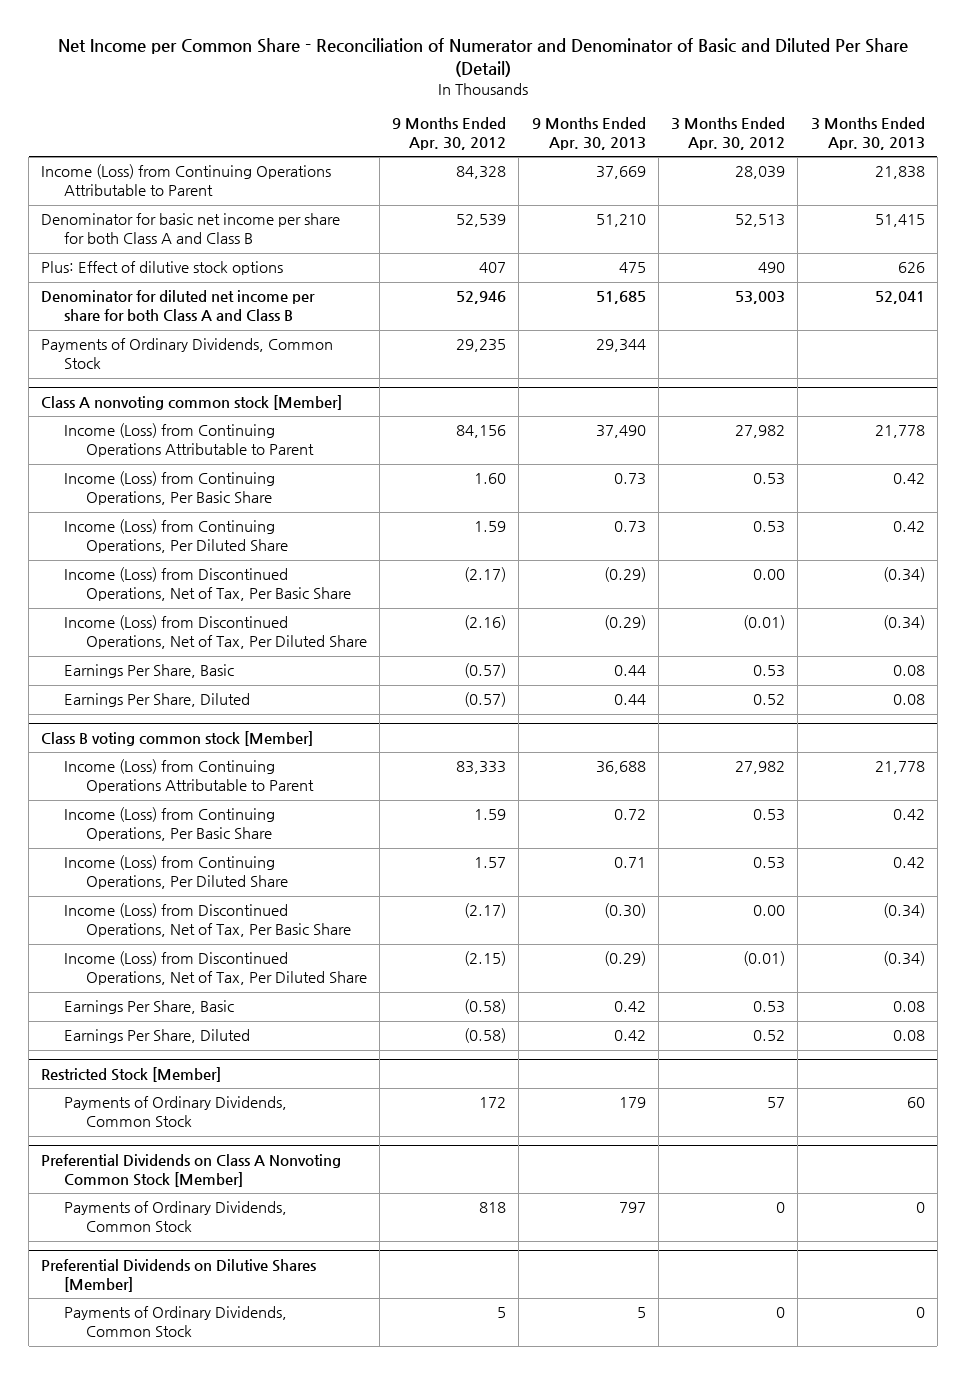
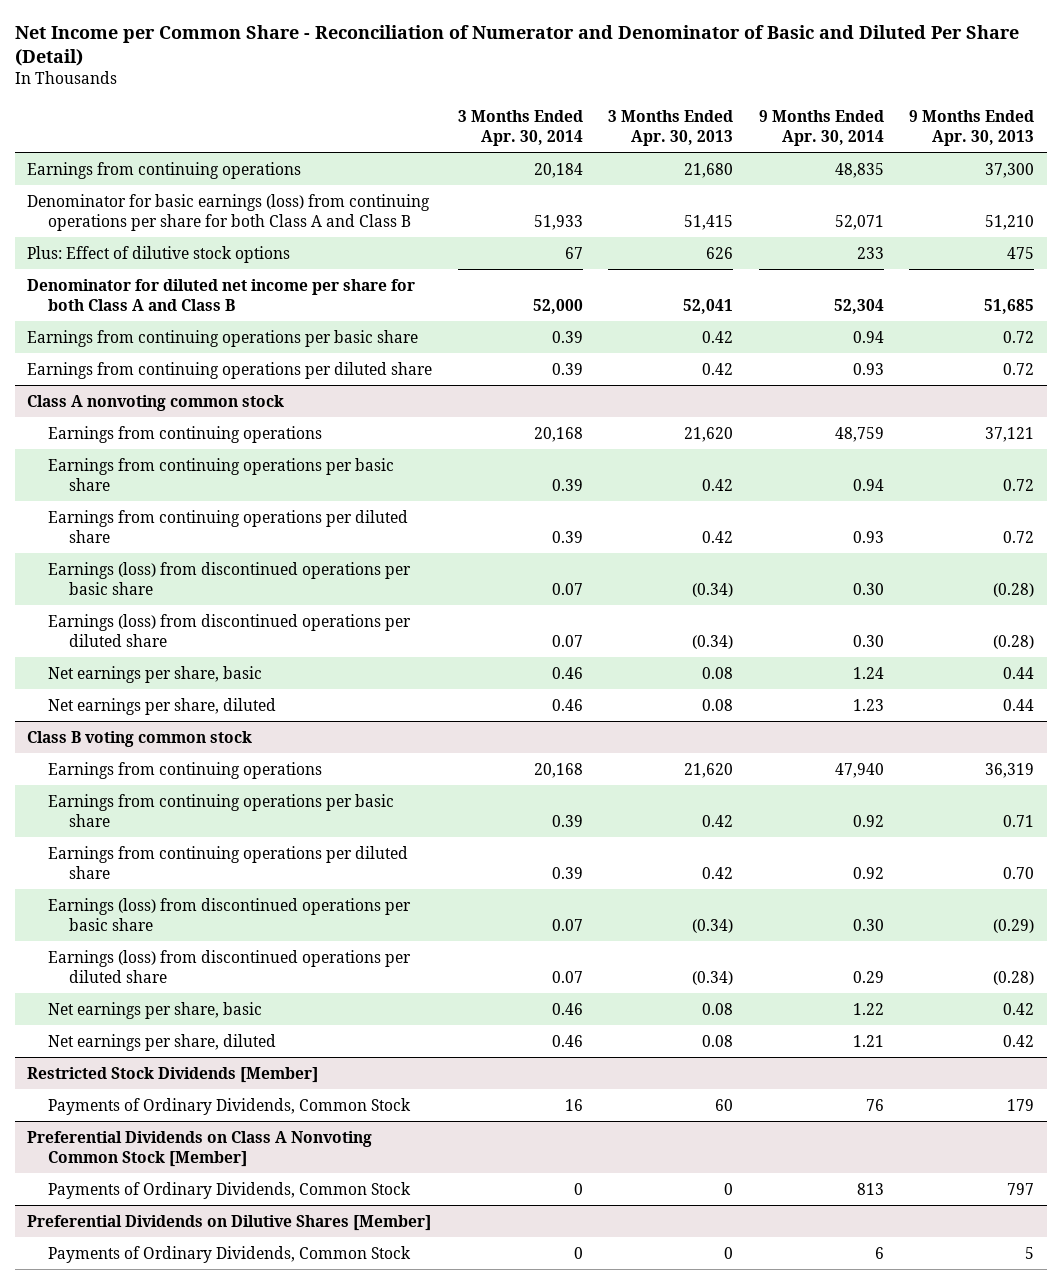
- | 9 Months Ended Apr. 30, 2012 | 9 Months Ended Apr. 30, 2013 | 3 Months Ended Apr. 30, 2012 | 3 Months Ended Apr. 30, 2013
+ | 3 Months Ended Apr. 30, 2014 | 3 Months Ended Apr. 30, 2013 | 9 Months Ended Apr. 30, 2014 | 9 Months Ended Apr. 30, 2013
- Income (Loss) from Continuing Operations Attributable to Parent | 84,328 | 37,669 | 28,039 | 21,838
- Denominator for basic net income per share for both Class A and Class B | 52,539 | 51,210 | 52,513 | 51,415
+ Earnings from continuing operations | 20,184 | 21,680 | 48,835 | 37,300
+ Denominator for basic earnings (loss) from continuing operations per share for both Class A and Class B | 51,933 | 51,415 | 52,071 | 51,210
- Payments of Ordinary Dividends, Common Stock | 29,235 | 29,344 | |
- Class A nonvoting common stock [Member]
- Income (Loss) from Continuing Operations Attributable to Parent | 84,156 | 37,490 | 27,982 | 21,778
- Income (Loss) from Continuing Operations, Per Basic Share | 1.60 | 0.73 | 0.53 | 0.42
- Income (Loss) from Continuing Operations, Per Diluted Share | 1.59 | 0.73 | 0.53 | 0.42
- Income (Loss) from Discontinued Operations, Net of Tax, Per Basic Share | (2.17) | (0.29) | 0.00 | (0.34)
- Income (Loss) from Discontinued Operations, Net of Tax, Per Diluted Share | (2.16) | (0.29) | (0.01) | (0.34)
- Earnings Per Share, Basic | (0.57) | 0.44 | 0.53 | 0.08
- Earnings Per Share, Diluted | (0.57) | 0.44 | 0.52 | 0.08
- Class B voting common stock [Member]
- Income (Loss) from Continuing Operations Attributable to Parent | 83,333 | 36,688 | 27,982 | 21,778
- Income (Loss) from Continuing Operations, Per Basic Share | 1.59 | 0.72 | 0.53 | 0.42
- Income (Loss) from Continuing Operations, Per Diluted Share | 1.57 | 0.71 | 0.53 | 0.42
- Income (Loss) from Discontinued Operations, Net of Tax, Per Basic Share | (2.17) | (0.30) | 0.00 | (0.34)
- Income (Loss) from Discontinued Operations, Net of Tax, Per Diluted Share | (2.15) | (0.29) | (0.01) | (0.34)
- Earnings Per Share, Basic | (0.58) | 0.42 | 0.53 | 0.08
- Earnings Per Share, Diluted | (0.58) | 0.42 | 0.52 | 0.08
- Restricted Stock [Member]
+ Earnings from continuing operations per basic share | 0.39 | 0.42 | 0.94 | 0.72
+ Earnings from continuing operations per diluted share | 0.39 | 0.42 | 0.93 | 0.72
+ Class A nonvoting common stock
+ Earnings from continuing operations | 20,168 | 21,620 | 48,759 | 37,121
+ Earnings from continuing operations per basic share | 0.39 | 0.42 | 0.94 | 0.72
+ Earnings from continuing operations per diluted share | 0.39 | 0.42 | 0.93 | 0.72
+ Earnings (loss) from discontinued operations per basic share | 0.07 | (0.34) | 0.30 | (0.28)
+ Earnings (loss) from discontinued operations per diluted share | 0.07 | (0.34) | 0.30 | (0.28)
+ Net earnings per share, basic | 0.46 | 0.08 | 1.24 | 0.44
+ Net earnings per share, diluted | 0.46 | 0.08 | 1.23 | 0.44
+ Class B voting common stock
+ Earnings from continuing operations | 20,168 | 21,620 | 47,940 | 36,319
+ Earnings from continuing operations per basic share | 0.39 | 0.42 | 0.92 | 0.71
+ Earnings from continuing operations per diluted share | 0.39 | 0.42 | 0.92 | 0.70
+ Earnings (loss) from discontinued operations per basic share | 0.07 | (0.34) | 0.30 | (0.29)
+ Earnings (loss) from discontinued operations per diluted share | 0.07 | (0.34) | 0.29 | (0.28)
+ Net earnings per share, basic | 0.46 | 0.08 | 1.22 | 0.42
+ Net earnings per share, diluted | 0.46 | 0.08 | 1.21 | 0.42
+ Restricted Stock Dividends [Member]

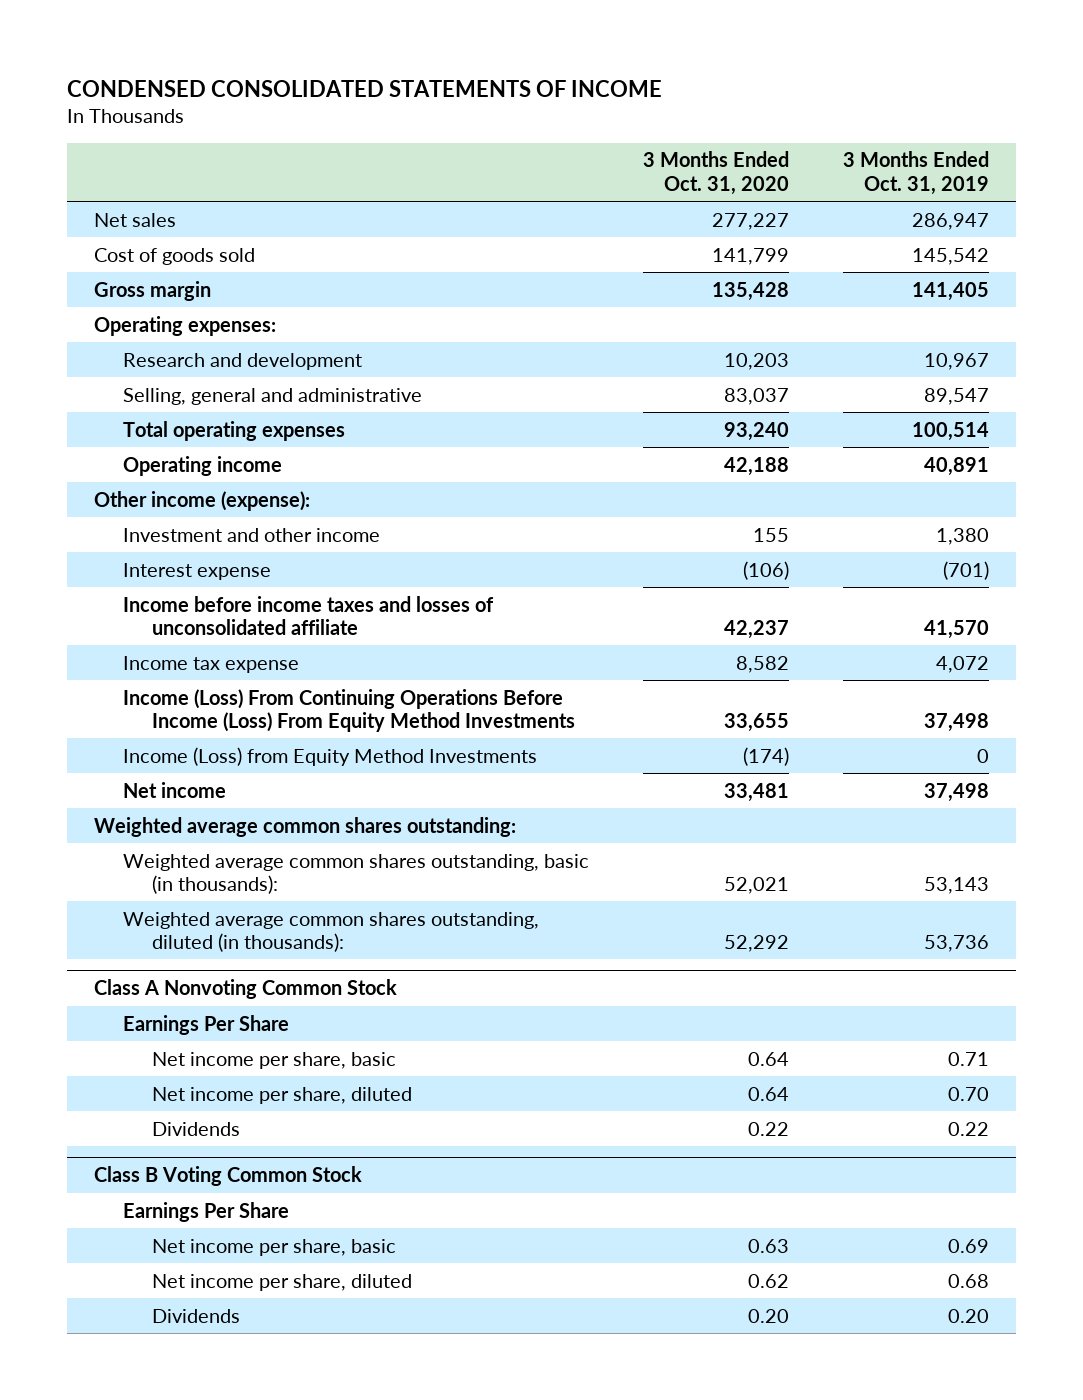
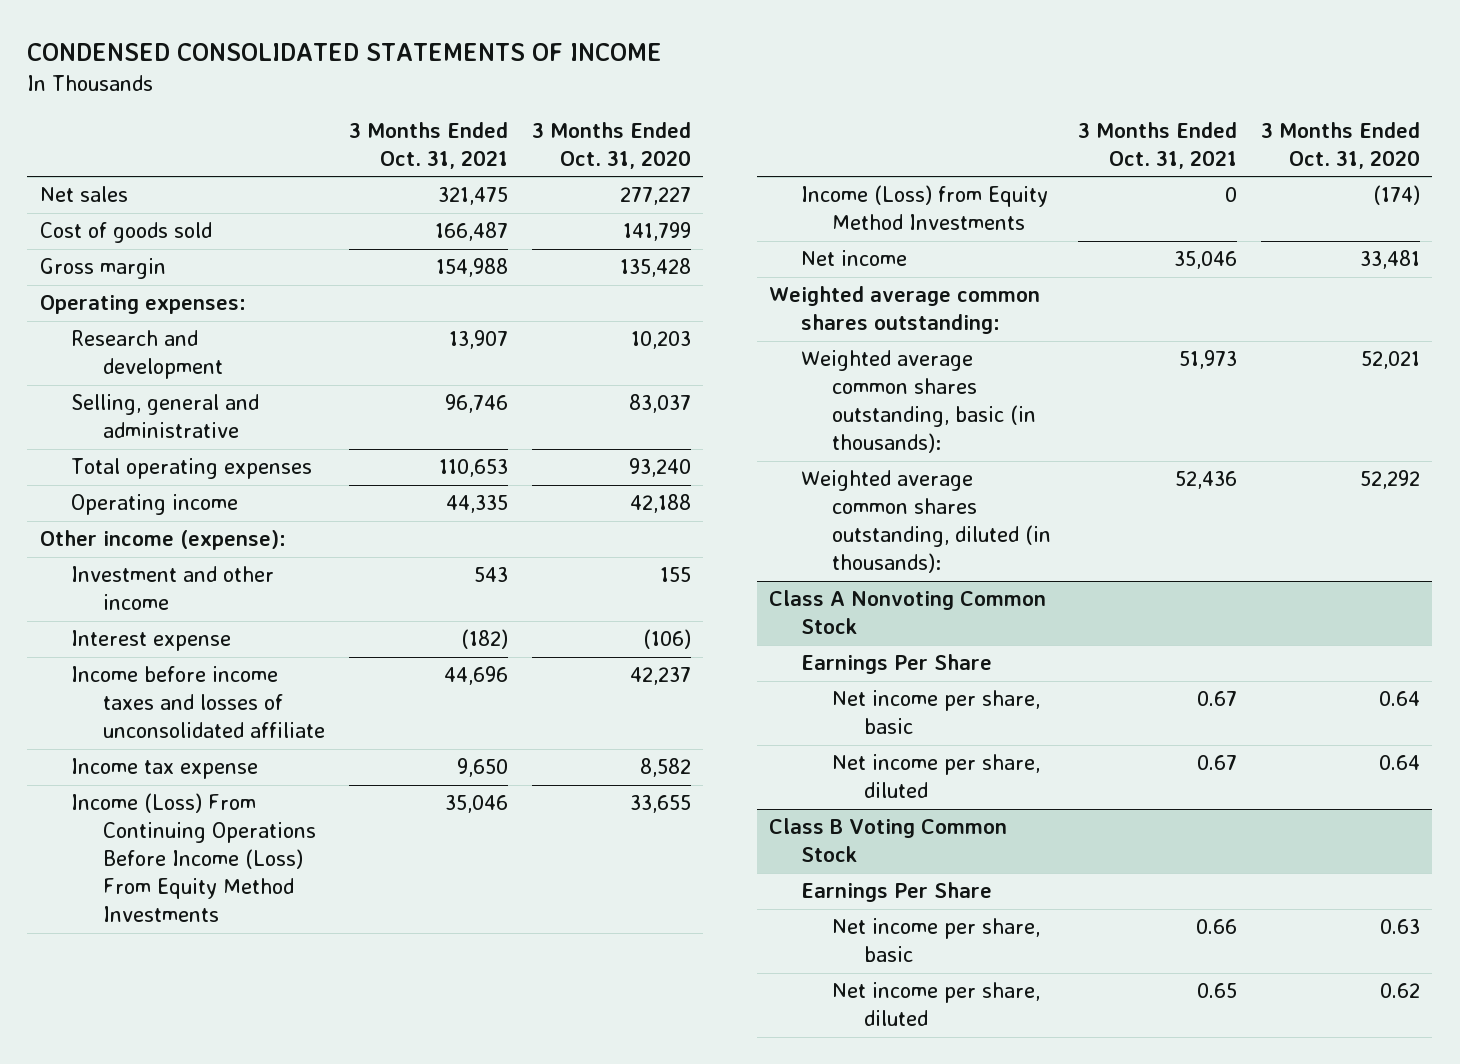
- | 3 Months Ended Oct. 31, 2020 | 3 Months Ended Oct. 31, 2019
+ | 3 Months Ended Oct. 31, 2021 | 3 Months Ended Oct. 31, 2020
@ Class A Nonvoting Common Stock
- Dividends | 0.22 | 0.22
@ Class B Voting Common Stock
- Dividends | 0.20 | 0.20

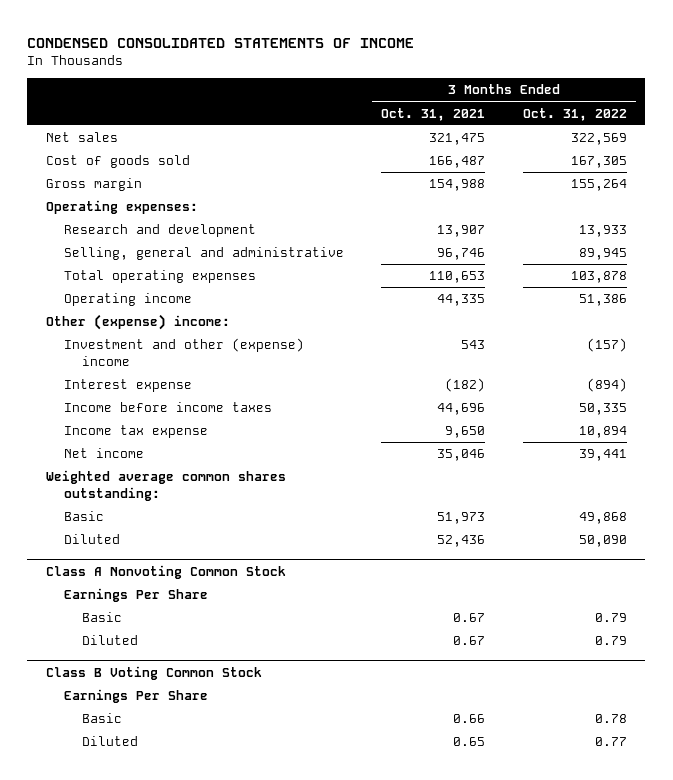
- | 3 Months Ended Oct. 31, 2021 | 3 Months Ended Oct. 31, 2020
+ | 3 Months Ended Oct. 31, 2021 | 3 Months Ended Oct. 31, 2022
- Other income (expense):
- Investment and other income | 543 | 155
+ Other (expense) income:
+ Investment and other (expense) income | 543 | (157)
- Income before income taxes and losses of unconsolidated affiliate | 44,696 | 42,237
+ Income before income taxes | 44,696 | 50,335
- Income (Loss) From Continuing Operations Before Income (Loss) From Equity Method Investments | 35,046 | 33,655
- Income (Loss) from Equity Method Investments | 0 | (174)
- Weighted average common shares outstanding, basic (in thousands): | 51,973 | 52,021
- Weighted average common shares outstanding, diluted (in thousands): | 52,436 | 52,292
+ Basic | 51,973 | 49,868
+ Diluted | 52,436 | 50,090
@ Class A Nonvoting Common Stock
- Net income per share, basic | 0.67 | 0.64
- Net income per share, diluted | 0.67 | 0.64
+ Basic | 0.67 | 0.79
+ Diluted | 0.67 | 0.79
@ Class B Voting Common Stock
- Net income per share, basic | 0.66 | 0.63
- Net income per share, diluted | 0.65 | 0.62
+ Basic | 0.66 | 0.78
+ Diluted | 0.65 | 0.77

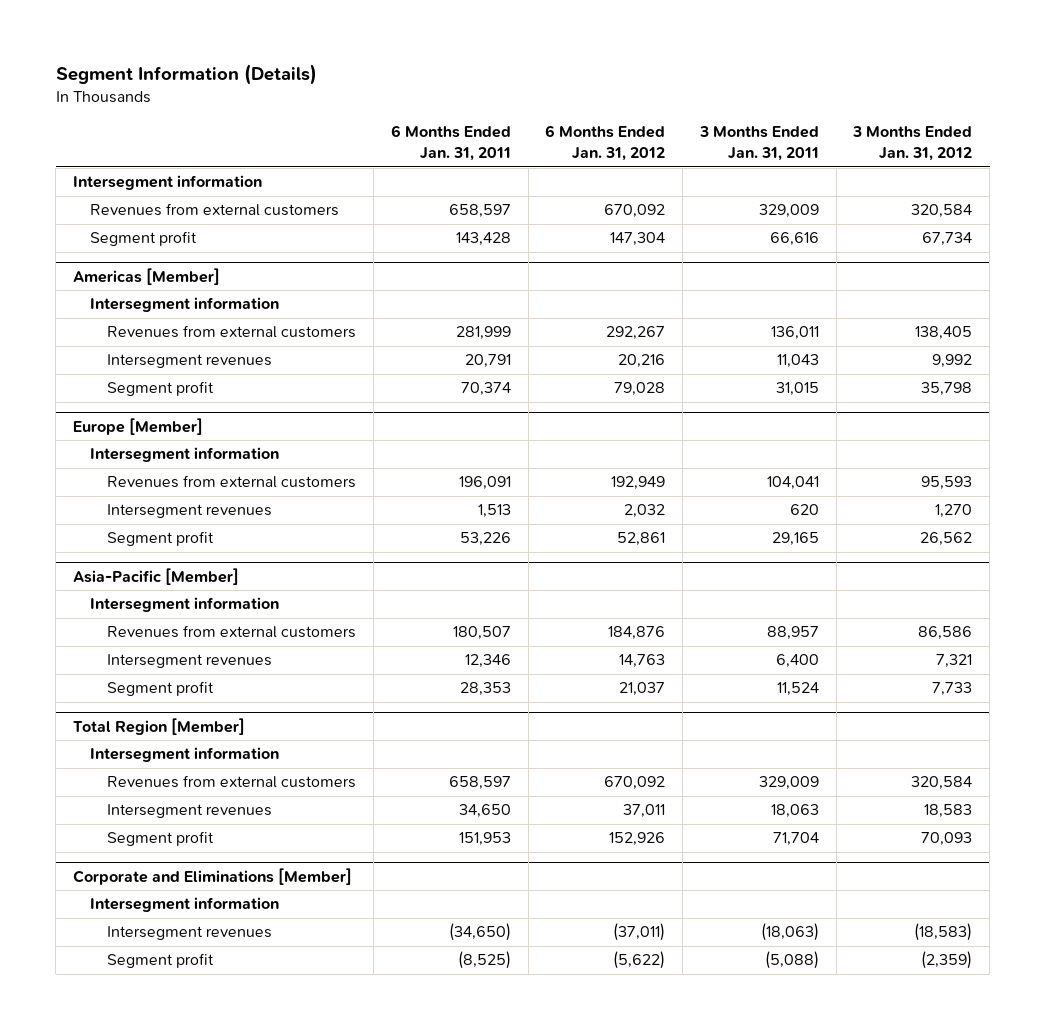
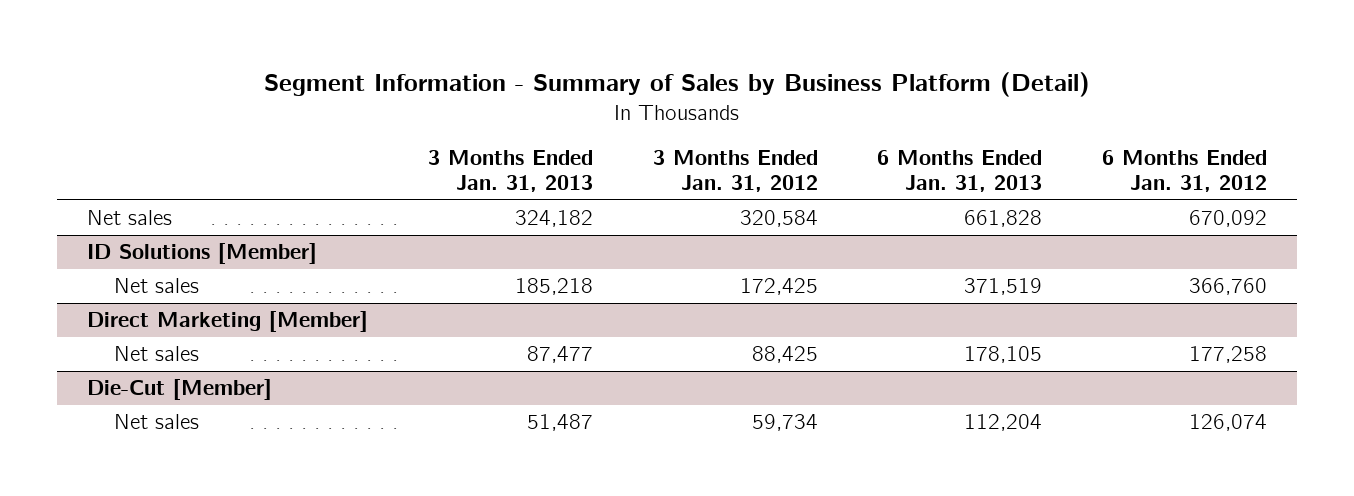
- Segment Information (Details)
+ Segment Information - Summary of Sales by Business Platform (Detail)
- | 6 Months Ended Jan. 31, 2011 | 6 Months Ended Jan. 31, 2012 | 3 Months Ended Jan. 31, 2011 | 3 Months Ended Jan. 31, 2012
+ | 3 Months Ended Jan. 31, 2013 | 3 Months Ended Jan. 31, 2012 | 6 Months Ended Jan. 31, 2013 | 6 Months Ended Jan. 31, 2012
- Intersegment information
- Revenues from external customers | 658,597 | 670,092 | 329,009 | 320,584
- Segment profit | 143,428 | 147,304 | 66,616 | 67,734
- Americas [Member]
- Intersegment information
- Revenues from external customers | 281,999 | 292,267 | 136,011 | 138,405
- Intersegment revenues | 20,791 | 20,216 | 11,043 | 9,992
- Segment profit | 70,374 | 79,028 | 31,015 | 35,798
- Europe [Member]
- Intersegment information
- Revenues from external customers | 196,091 | 192,949 | 104,041 | 95,593
- Intersegment revenues | 1,513 | 2,032 | 620 | 1,270
- Segment profit | 53,226 | 52,861 | 29,165 | 26,562
- Asia-Pacific [Member]
- Intersegment information
- Revenues from external customers | 180,507 | 184,876 | 88,957 | 86,586
- Intersegment revenues | 12,346 | 14,763 | 6,400 | 7,321
- Segment profit | 28,353 | 21,037 | 11,524 | 7,733
- Total Region [Member]
- Intersegment information
- Revenues from external customers | 658,597 | 670,092 | 329,009 | 320,584
- Intersegment revenues | 34,650 | 37,011 | 18,063 | 18,583
- Segment profit | 151,953 | 152,926 | 71,704 | 70,093
- Corporate and Eliminations [Member]
- Intersegment information
- Intersegment revenues | (34,650) | (37,011) | (18,063) | (18,583)
- Segment profit | (8,525) | (5,622) | (5,088) | (2,359)
+ Net sales | 324,182 | 320,584 | 661,828 | 670,092
+ ID Solutions [Member]
+ Net sales | 185,218 | 172,425 | 371,519 | 366,760
+ Direct Marketing [Member]
+ Net sales | 87,477 | 88,425 | 178,105 | 177,258
+ Die-Cut [Member]
+ Net sales | 51,487 | 59,734 | 112,204 | 126,074

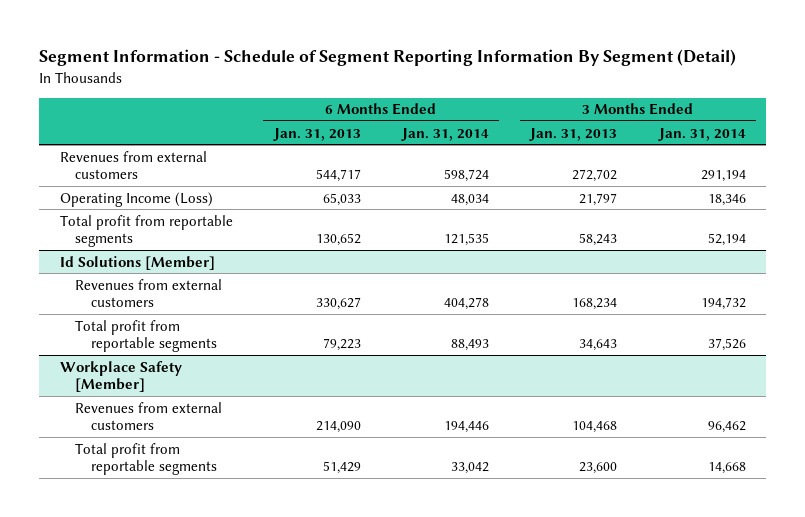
- Segment Information - Summary of Sales by Business Platform (Detail)
+ Segment Information - Schedule of Segment Reporting Information By Segment (Detail)
- | 3 Months Ended Jan. 31, 2013 | 3 Months Ended Jan. 31, 2012 | 6 Months Ended Jan. 31, 2013 | 6 Months Ended Jan. 31, 2012
+ | 6 Months Ended Jan. 31, 2013 | 6 Months Ended Jan. 31, 2014 | 3 Months Ended Jan. 31, 2013 | 3 Months Ended Jan. 31, 2014
- Net sales | 324,182 | 320,584 | 661,828 | 670,092
- ID Solutions [Member]
- Net sales | 185,218 | 172,425 | 371,519 | 366,760
- Direct Marketing [Member]
- Net sales | 87,477 | 88,425 | 178,105 | 177,258
- Die-Cut [Member]
- Net sales | 51,487 | 59,734 | 112,204 | 126,074
+ Revenues from external customers | 544,717 | 598,724 | 272,702 | 291,194
+ Operating Income (Loss) | 65,033 | 48,034 | 21,797 | 18,346
+ Total profit from reportable segments | 130,652 | 121,535 | 58,243 | 52,194
+ Id Solutions [Member]
+ Revenues from external customers | 330,627 | 404,278 | 168,234 | 194,732
+ Total profit from reportable segments | 79,223 | 88,493 | 34,643 | 37,526
+ Workplace Safety [Member]
+ Revenues from external customers | 214,090 | 194,446 | 104,468 | 96,462
+ Total profit from reportable segments | 51,429 | 33,042 | 23,600 | 14,668

